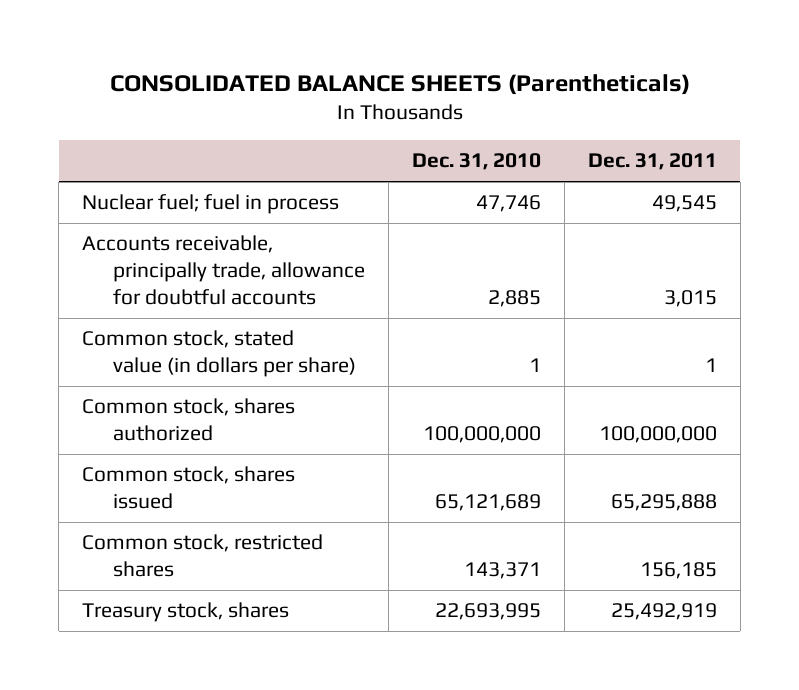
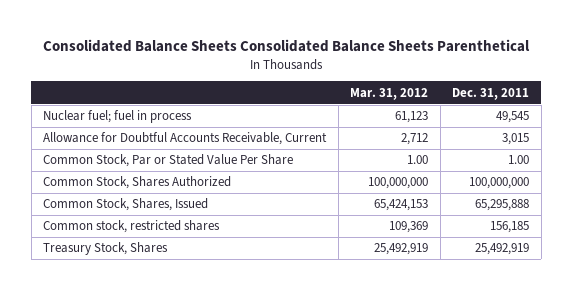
- CONSOLIDATED BALANCE SHEETS (Parentheticals)
+ Consolidated Balance Sheets Consolidated Balance Sheets Parenthetical
- | Dec. 31, 2010 | Dec. 31, 2011
+ | Mar. 31, 2012 | Dec. 31, 2011
- Accounts receivable, principally trade, allowance for doubtful accounts | 2,885 | 3,015
- Common stock, stated value (in dollars per share) | 1 | 1
- Common stock, shares authorized | 100,000,000 | 100,000,000
- Common stock, shares issued | 65,121,689 | 65,295,888
+ Allowance for Doubtful Accounts Receivable, Current | 2,712 | 3,015
+ Common Stock, Par or Stated Value Per Share | 1.00 | 1.00
+ Common Stock, Shares Authorized | 100,000,000 | 100,000,000
+ Common Stock, Shares, Issued | 65,424,153 | 65,295,888
- Treasury stock, shares | 22,693,995 | 25,492,919
+ Treasury Stock, Shares | 25,492,919 | 25,492,919

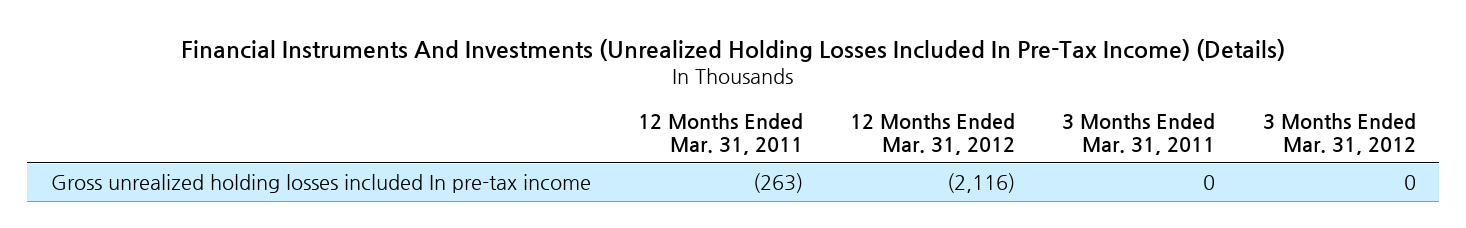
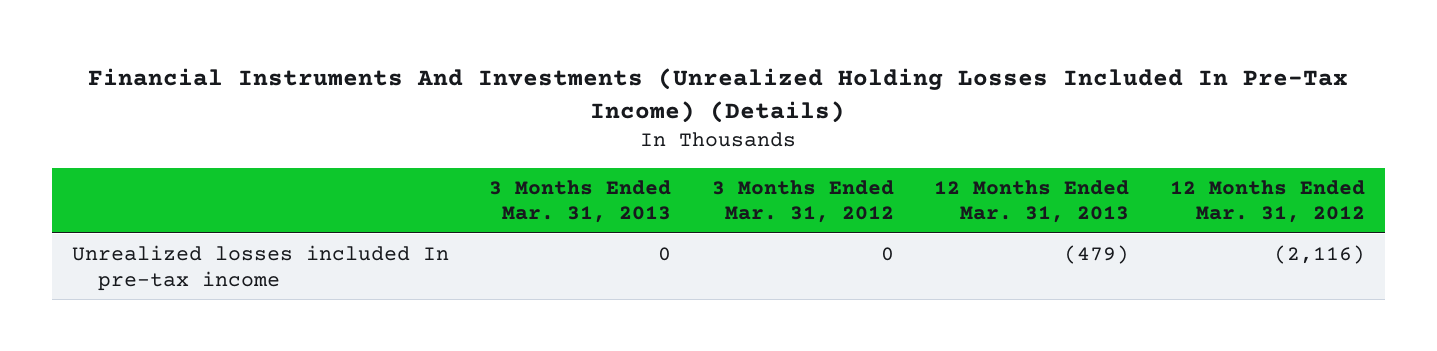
- | 12 Months Ended Mar. 31, 2011 | 12 Months Ended Mar. 31, 2012 | 3 Months Ended Mar. 31, 2011 | 3 Months Ended Mar. 31, 2012
+ | 3 Months Ended Mar. 31, 2013 | 3 Months Ended Mar. 31, 2012 | 12 Months Ended Mar. 31, 2013 | 12 Months Ended Mar. 31, 2012
- Gross unrealized holding losses included In pre-tax income | (263) | (2,116) | 0 | 0
+ Unrealized losses included In pre-tax income | 0 | 0 | (479) | (2,116)

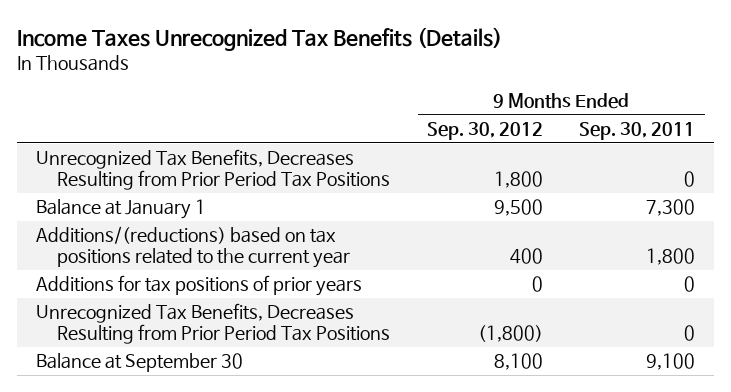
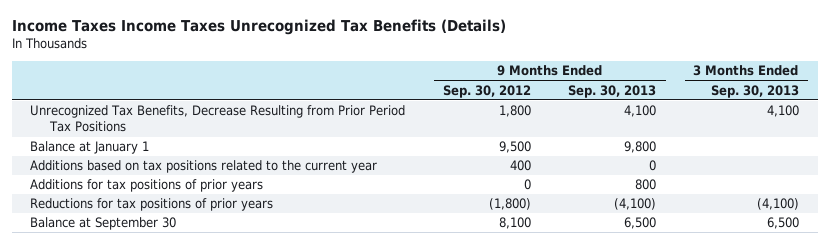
- Income Taxes Unrecognized Tax Benefits (Details)
+ Income Taxes Income Taxes Unrecognized Tax Benefits (Details)
- | 9 Months Ended Sep. 30, 2012 | 9 Months Ended Sep. 30, 2011
+ | 9 Months Ended Sep. 30, 2012 | 9 Months Ended Sep. 30, 2013 | 3 Months Ended Sep. 30, 2013
- Unrecognized Tax Benefits, Decreases Resulting from Prior Period Tax Positions | 1,800 | 0
+ Unrecognized Tax Benefits, Decrease Resulting from Prior Period Tax Positions | 1,800 | 4,100 | 4,100
- Additions/(reductions) based on tax positions related to the current year | 400 | 1,800
+ Additions based on tax positions related to the current year | 400 | 0 |
- Unrecognized Tax Benefits, Decreases Resulting from Prior Period Tax Positions | (1,800) | 0
+ Reductions for tax positions of prior years | (1,800) | (4,100) | (4,100)

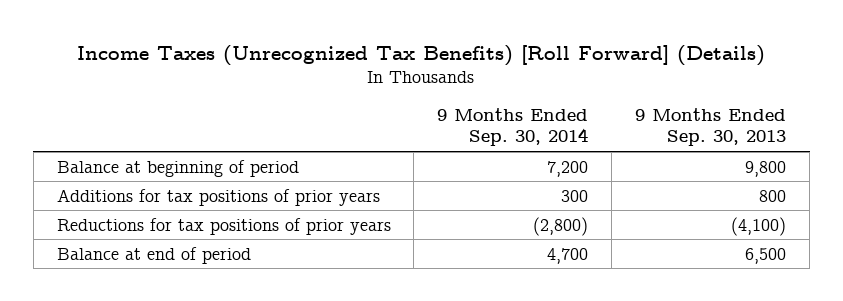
- Income Taxes Income Taxes Unrecognized Tax Benefits (Details)
+ Income Taxes (Unrecognized Tax Benefits) [Roll Forward] (Details)
- | 9 Months Ended Sep. 30, 2012 | 9 Months Ended Sep. 30, 2013 | 3 Months Ended Sep. 30, 2013
+ | 9 Months Ended Sep. 30, 2014 | 9 Months Ended Sep. 30, 2013
- Unrecognized Tax Benefits, Decrease Resulting from Prior Period Tax Positions | 1,800 | 4,100 | 4,100
- Balance at January 1 | 9,500 | 9,800 |
- Additions based on tax positions related to the current year | 400 | 0 |
+ Balance at beginning of period | 7,200 | 9,800
- Balance at September 30 | 8,100 | 6,500 | 6,500
+ Balance at end of period | 4,700 | 6,500

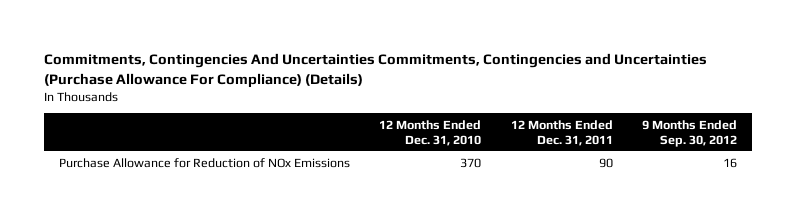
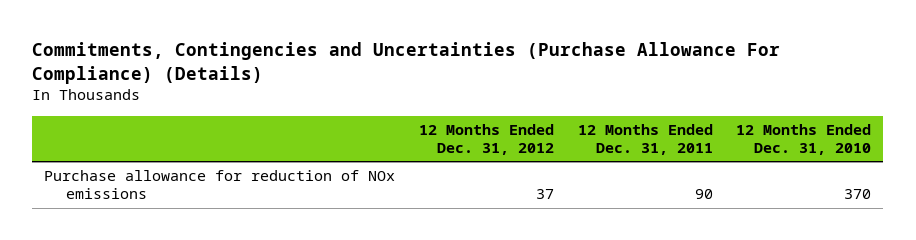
- Commitments, Contingencies And Uncertainties Commitments, Contingencies and Uncertainties (Purchase Allowance For Compliance) (Details)
+ Commitments, Contingencies and Uncertainties (Purchase Allowance For Compliance) (Details)
- | 12 Months Ended Dec. 31, 2010 | 12 Months Ended Dec. 31, 2011 | 9 Months Ended Sep. 30, 2012
+ | 12 Months Ended Dec. 31, 2012 | 12 Months Ended Dec. 31, 2011 | 12 Months Ended Dec. 31, 2010
- Purchase Allowance for Reduction of NOx Emissions | 370 | 90 | 16
+ Purchase allowance for reduction of NOx emissions | 37 | 90 | 370

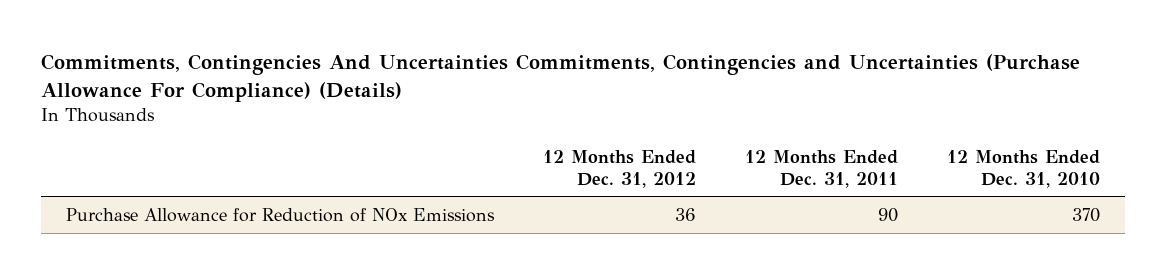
- Commitments, Contingencies and Uncertainties (Purchase Allowance For Compliance) (Details)
+ Commitments, Contingencies And Uncertainties Commitments, Contingencies and Uncertainties (Purchase Allowance For Compliance) (Details)
- Purchase allowance for reduction of NOx emissions | 37 | 90 | 370
+ Purchase Allowance for Reduction of NOx Emissions | 36 | 90 | 370

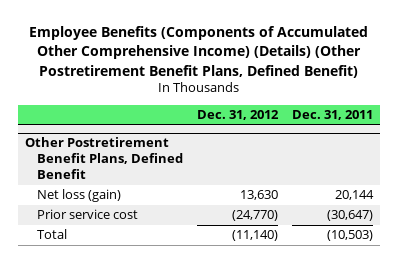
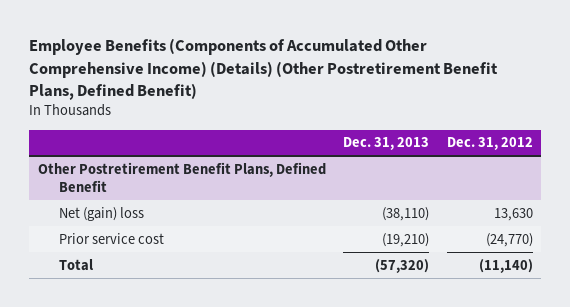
- | Dec. 31, 2012 | Dec. 31, 2011
+ | Dec. 31, 2013 | Dec. 31, 2012
@ Other Postretirement Benefit Plans, Defined Benefit
- Net loss (gain) | 13,630 | 20,144
+ Net (gain) loss | (38,110) | 13,630

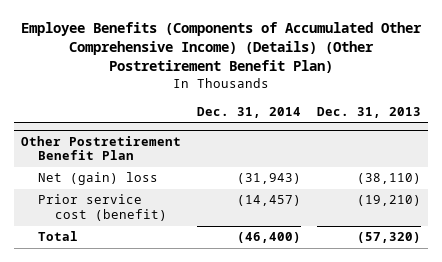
- Employee Benefits (Components of Accumulated Other Comprehensive Income) (Details) (Other Postretirement Benefit Plans, Defined Benefit)
+ Employee Benefits (Components of Accumulated Other Comprehensive Income) (Details) (Other Postretirement Benefit Plan)
- | Dec. 31, 2013 | Dec. 31, 2012
+ | Dec. 31, 2014 | Dec. 31, 2013
- Other Postretirement Benefit Plans, Defined Benefit
+ Other Postretirement Benefit Plan
- Prior service cost | (19,210) | (24,770)
+ Prior service cost (benefit) | (14,457) | (19,210)

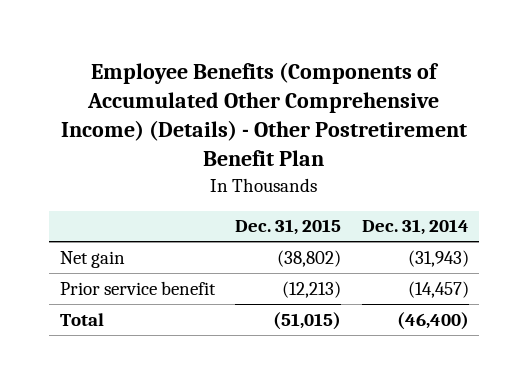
- Employee Benefits (Components of Accumulated Other Comprehensive Income) (Details) (Other Postretirement Benefit Plan)
+ Employee Benefits (Components of Accumulated Other Comprehensive Income) (Details) - Other Postretirement Benefit Plan
- | Dec. 31, 2014 | Dec. 31, 2013
+ | Dec. 31, 2015 | Dec. 31, 2014
- Other Postretirement Benefit Plan
- Net (gain) loss | (31,943) | (38,110)
- Prior service cost (benefit) | (14,457) | (19,210)
+ Net gain | (38,802) | (31,943)
+ Prior service benefit | (12,213) | (14,457)

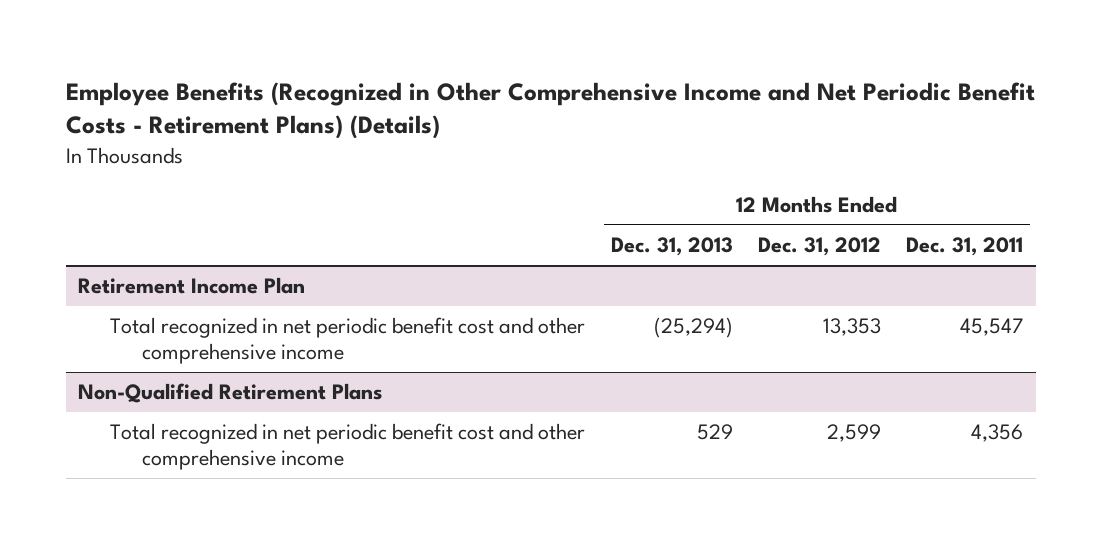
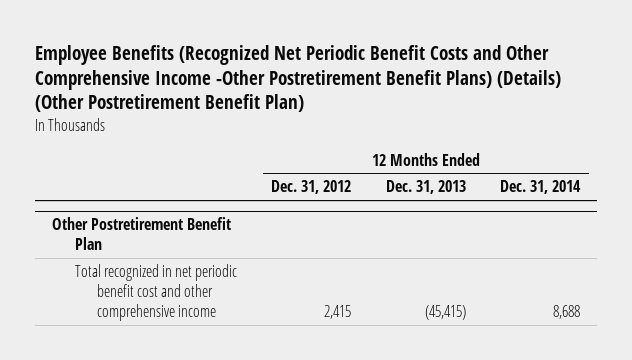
- Employee Benefits (Recognized in Other Comprehensive Income and Net Periodic Benefit Costs - Retirement Plans) (Details)
+ Employee Benefits (Recognized Net Periodic Benefit Costs and Other Comprehensive Income -Other Postretirement Benefit Plans) (Details) (Other Postretirement Benefit Plan)
- | 12 Months Ended Dec. 31, 2013 | 12 Months Ended Dec. 31, 2012 | 12 Months Ended Dec. 31, 2011
+ | 12 Months Ended Dec. 31, 2012 | 12 Months Ended Dec. 31, 2013 | 12 Months Ended Dec. 31, 2014
- Retirement Income Plan
- Total recognized in net periodic benefit cost and other comprehensive income | (25,294) | 13,353 | 45,547
- Non-Qualified Retirement Plans
- Total recognized in net periodic benefit cost and other comprehensive income | 529 | 2,599 | 4,356
+ Other Postretirement Benefit Plan
+ Total recognized in net periodic benefit cost and other comprehensive income | 2,415 | (45,415) | 8,688

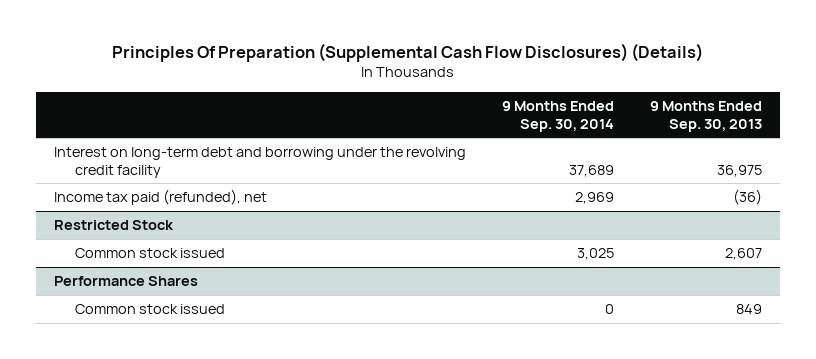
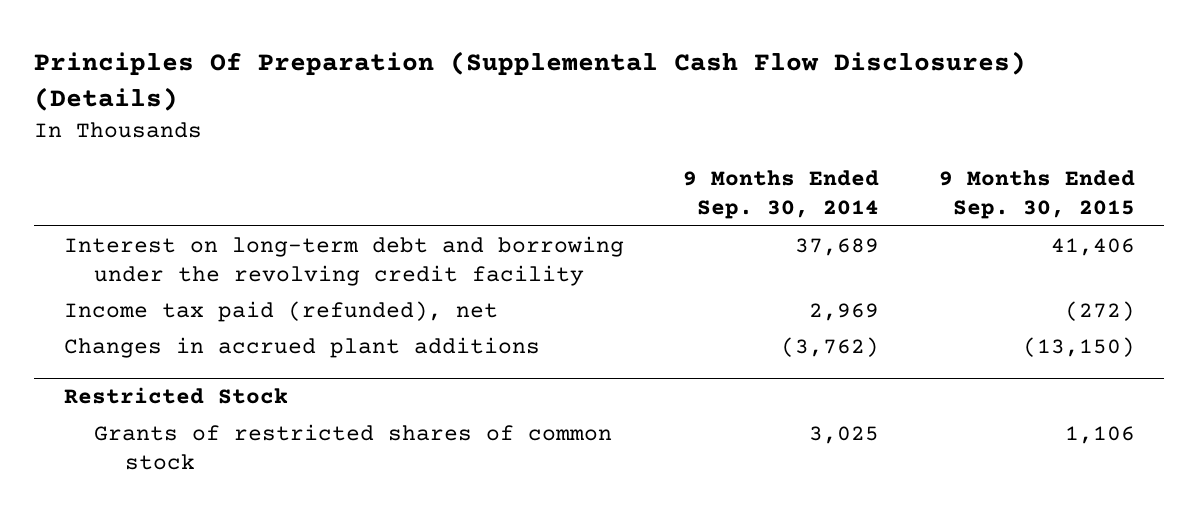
- | 9 Months Ended Sep. 30, 2014 | 9 Months Ended Sep. 30, 2013
+ | 9 Months Ended Sep. 30, 2014 | 9 Months Ended Sep. 30, 2015
+ Changes in accrued plant additions | (3,762) | (13,150)
@ Restricted Stock
- Common stock issued | 3,025 | 2,607
- Performance Shares
- Common stock issued | 0 | 849
@ Restricted Stock
+ Grants of restricted shares of common stock | 3,025 | 1,106

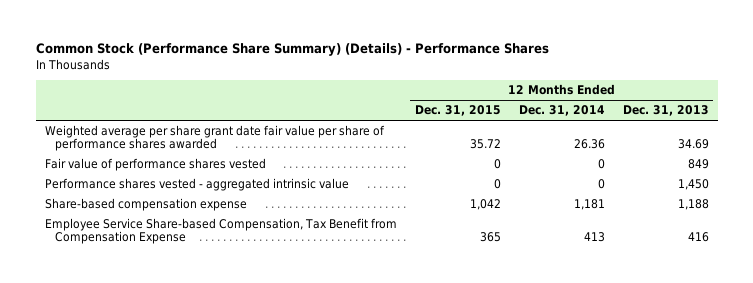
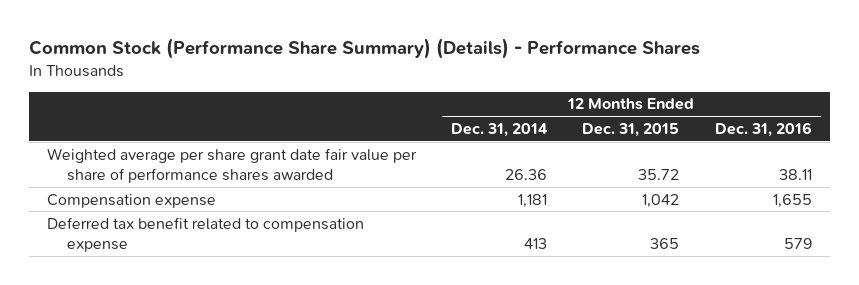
- | 12 Months Ended Dec. 31, 2015 | 12 Months Ended Dec. 31, 2014 | 12 Months Ended Dec. 31, 2013
+ | 12 Months Ended Dec. 31, 2014 | 12 Months Ended Dec. 31, 2015 | 12 Months Ended Dec. 31, 2016
- Fair value of performance shares vested | 0 | 0 | 849
- Performance shares vested - aggregated intrinsic value | 0 | 0 | 1,450
- Share-based compensation expense | 1,042 | 1,181 | 1,188
- Employee Service Share-based Compensation, Tax Benefit from Compensation Expense | 365 | 413 | 416
+ Compensation expense | 1,181 | 1,042 | 1,655
+ Deferred tax benefit related to compensation expense | 413 | 365 | 579

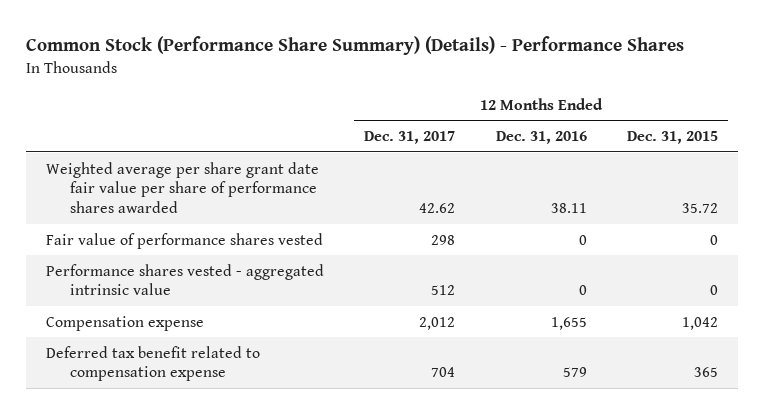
- | 12 Months Ended Dec. 31, 2014 | 12 Months Ended Dec. 31, 2015 | 12 Months Ended Dec. 31, 2016
+ | 12 Months Ended Dec. 31, 2017 | 12 Months Ended Dec. 31, 2016 | 12 Months Ended Dec. 31, 2015
+ Fair value of performance shares vested | 298 | 0 | 0
+ Performance shares vested - aggregated intrinsic value | 512 | 0 | 0

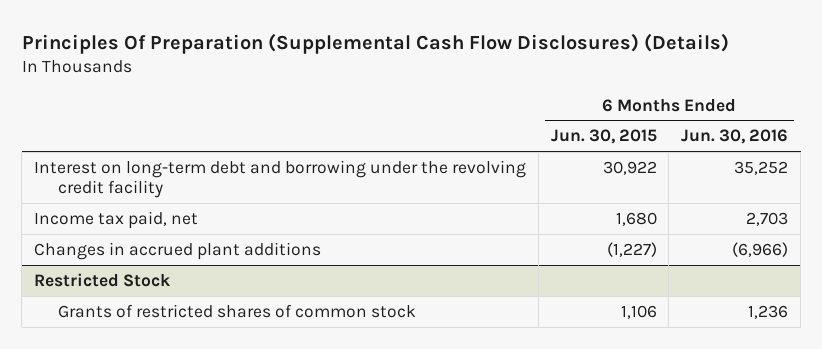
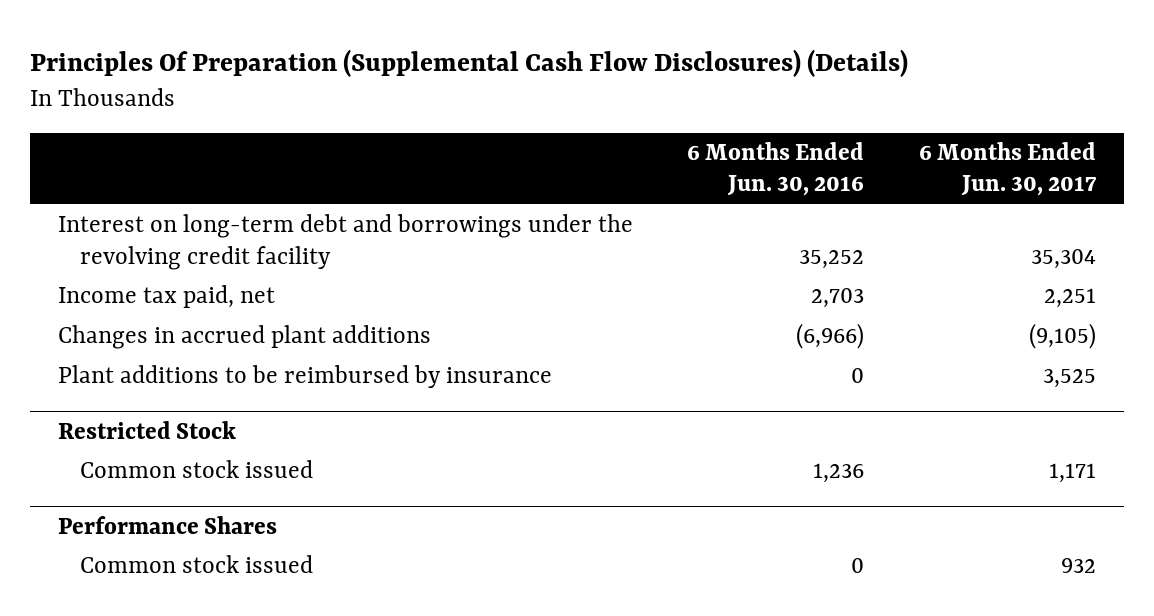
- | 6 Months Ended Jun. 30, 2015 | 6 Months Ended Jun. 30, 2016
+ | 6 Months Ended Jun. 30, 2016 | 6 Months Ended Jun. 30, 2017
- Interest on long-term debt and borrowing under the revolving credit facility | 30,922 | 35,252
+ Interest on long-term debt and borrowings under the revolving credit facility | 35,252 | 35,304
+ Plant additions to be reimbursed by insurance | 0 | 3,525
@ Restricted Stock
- Grants of restricted shares of common stock | 1,106 | 1,236
+ Common stock issued | 1,236 | 1,171
+ Performance Shares
+ Common stock issued | 0 | 932

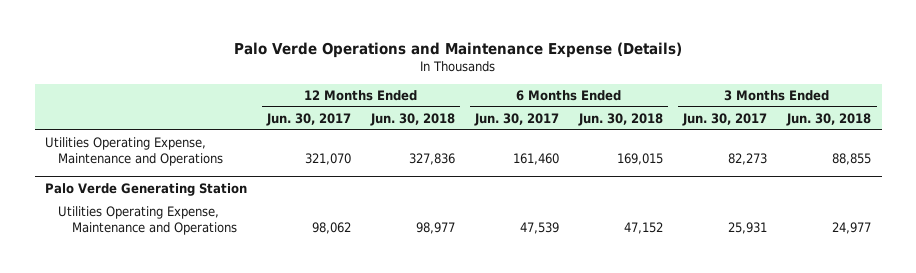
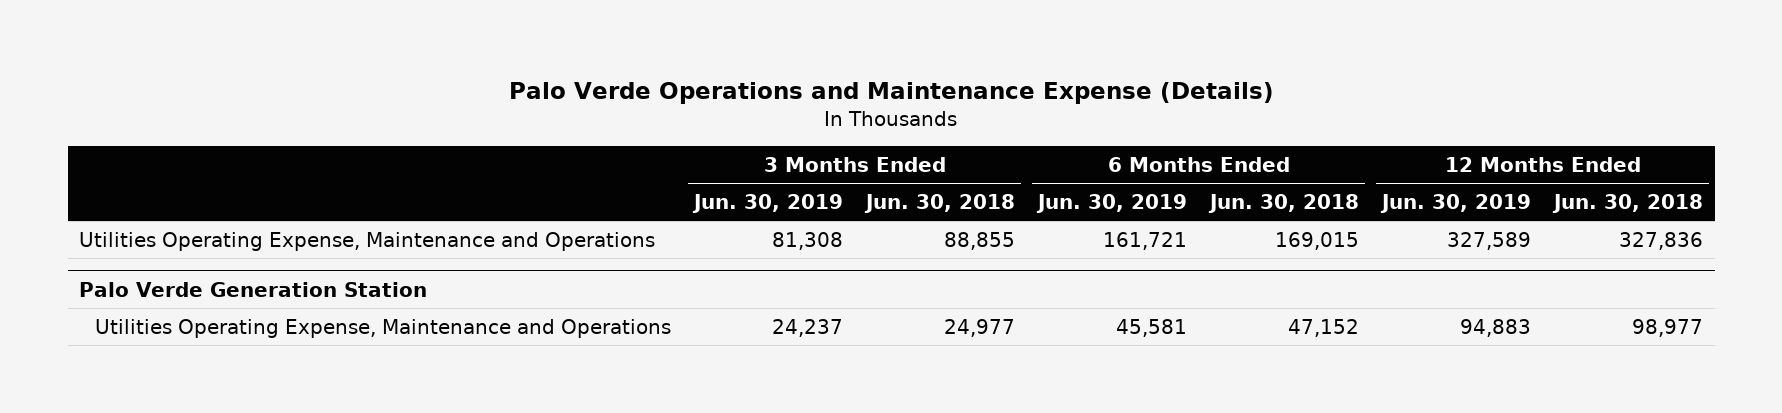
- | 12 Months Ended Jun. 30, 2017 | 12 Months Ended Jun. 30, 2018 | 6 Months Ended Jun. 30, 2017 | 6 Months Ended Jun. 30, 2018 | 3 Months Ended Jun. 30, 2017 | 3 Months Ended Jun. 30, 2018
+ | 3 Months Ended Jun. 30, 2019 | 3 Months Ended Jun. 30, 2018 | 6 Months Ended Jun. 30, 2019 | 6 Months Ended Jun. 30, 2018 | 12 Months Ended Jun. 30, 2019 | 12 Months Ended Jun. 30, 2018
- Palo Verde Generating Station
+ Palo Verde Generation Station

